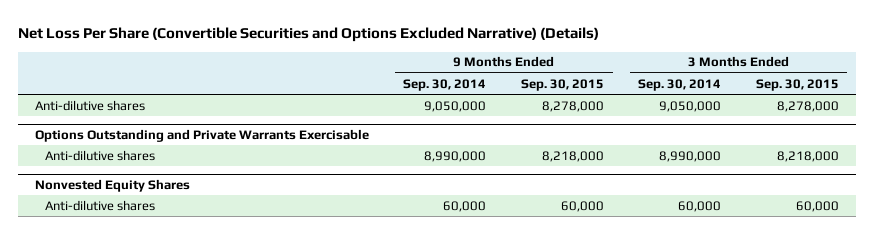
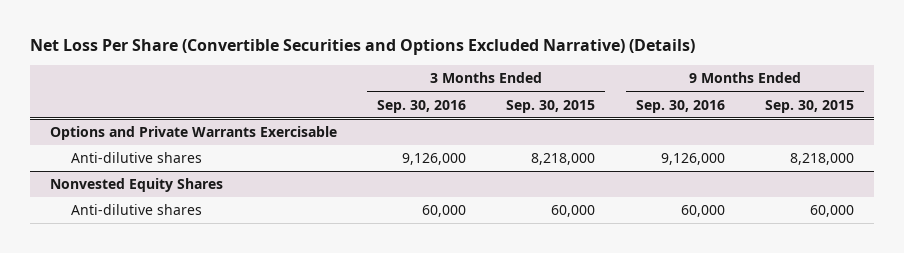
- | 9 Months Ended Sep. 30, 2014 | 9 Months Ended Sep. 30, 2015 | 3 Months Ended Sep. 30, 2014 | 3 Months Ended Sep. 30, 2015
+ | 3 Months Ended Sep. 30, 2016 | 3 Months Ended Sep. 30, 2015 | 9 Months Ended Sep. 30, 2016 | 9 Months Ended Sep. 30, 2015
- Anti-dilutive shares | 9,050,000 | 8,278,000 | 9,050,000 | 8,278,000
- Options Outstanding and Private Warrants Exercisable
+ Options and Private Warrants Exercisable

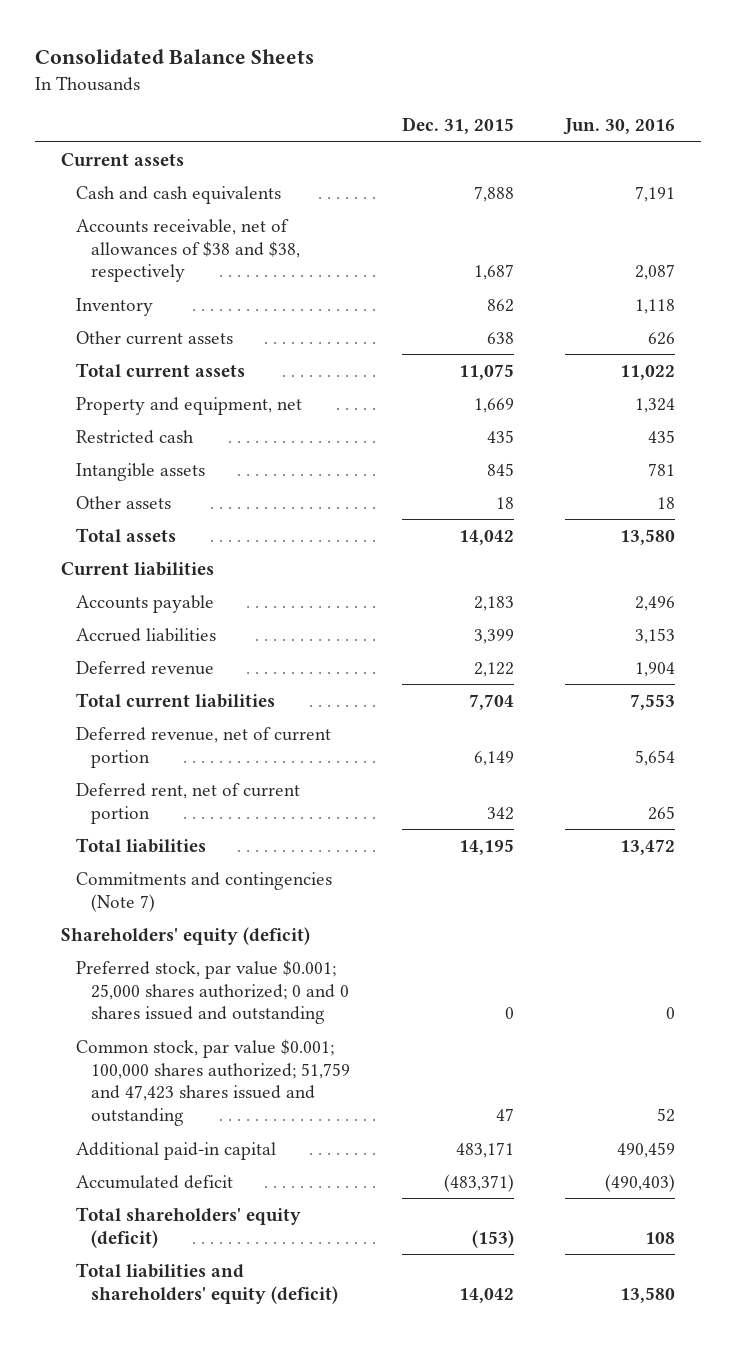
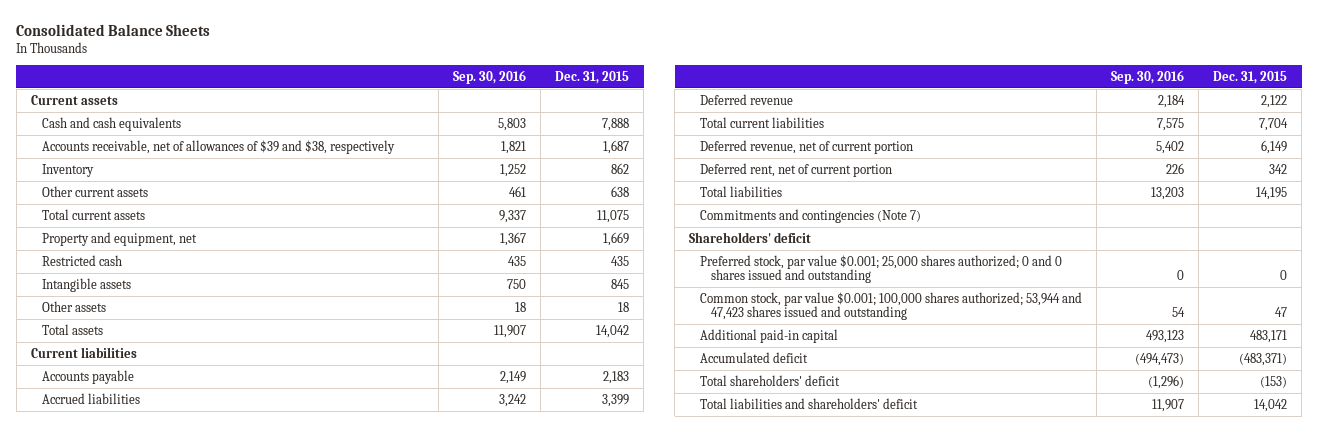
- | Dec. 31, 2015 | Jun. 30, 2016
+ | Sep. 30, 2016 | Dec. 31, 2015
- Accounts receivable, net of allowances of $38 and $38, respectively | 1,687 | 2,087
+ Accounts receivable, net of allowances of $39 and $38, respectively | 1,821 | 1,687
- Shareholders' equity (deficit)
+ Shareholders' deficit
- Common stock, par value $0.001; 100,000 shares authorized; 51,759 and 47,423 shares issued and outstanding | 47 | 52
+ Common stock, par value $0.001; 100,000 shares authorized; 53,944 and 47,423 shares issued and outstanding | 54 | 47
- Total shareholders' equity (deficit) | (153) | 108
- Total liabilities and shareholders' equity (deficit) | 14,042 | 13,580
+ Total shareholders' deficit | (1,296) | (153)
+ Total liabilities and shareholders' deficit | 11,907 | 14,042

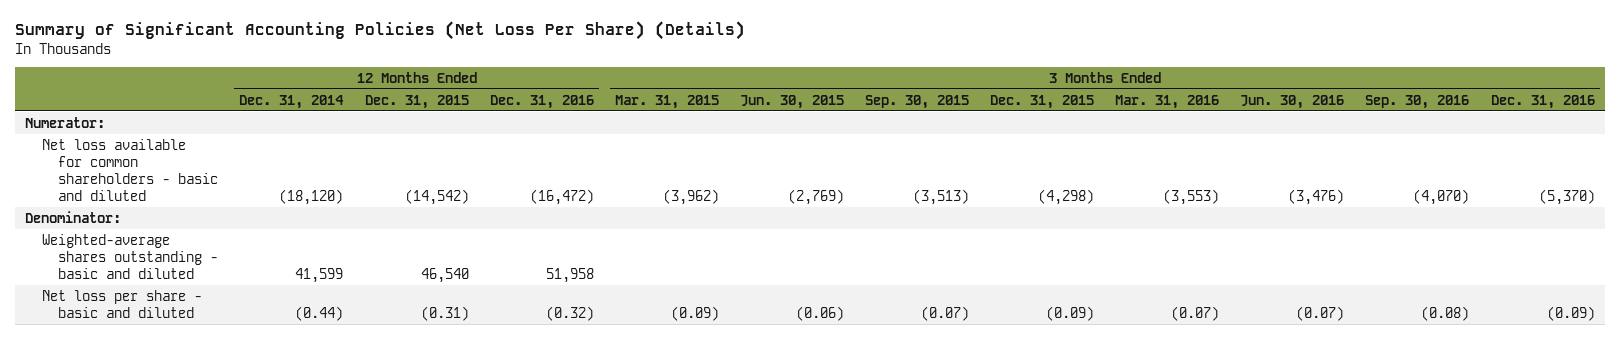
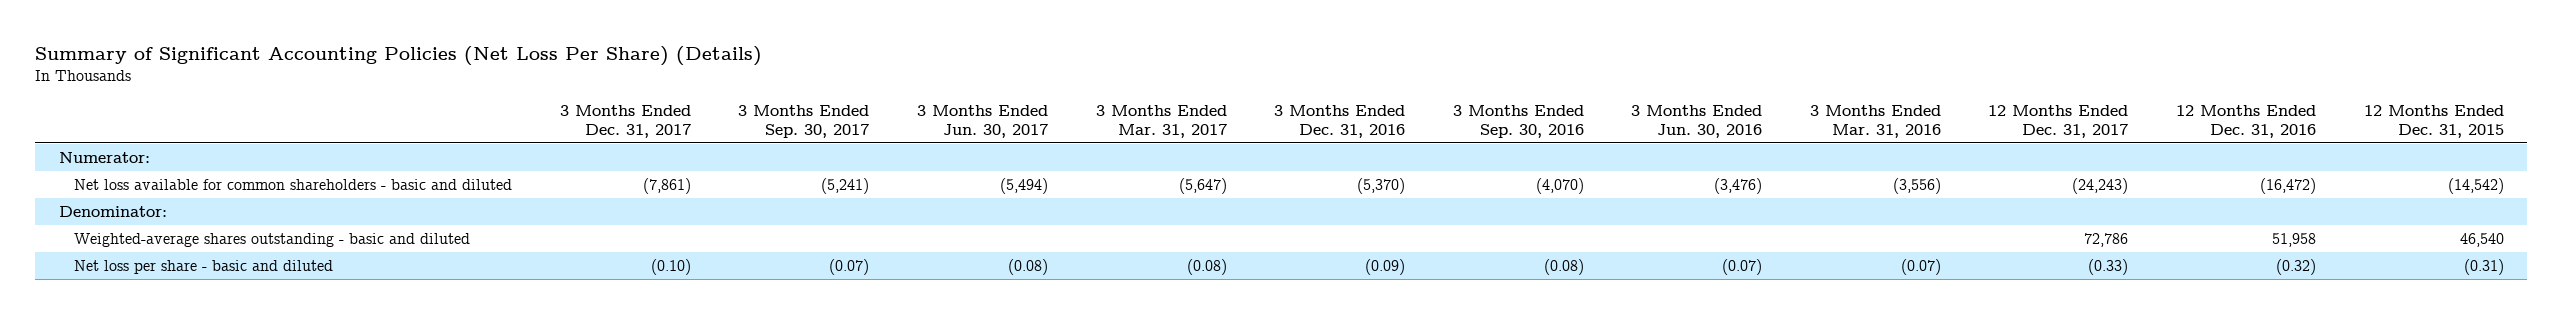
- | 12 Months Ended Dec. 31, 2014 | 12 Months Ended Dec. 31, 2015 | 12 Months Ended Dec. 31, 2016 | 3 Months Ended Mar. 31, 2015 | 3 Months Ended Jun. 30, 2015 | 3 Months Ended Sep. 30, 2015 | 3 Months Ended Dec. 31, 2015 | 3 Months Ended Mar. 31, 2016 | 3 Months Ended Jun. 30, 2016 | 3 Months Ended Sep. 30, 2016 | 3 Months Ended Dec. 31, 2016
+ | 3 Months Ended Dec. 31, 2017 | 3 Months Ended Sep. 30, 2017 | 3 Months Ended Jun. 30, 2017 | 3 Months Ended Mar. 31, 2017 | 3 Months Ended Dec. 31, 2016 | 3 Months Ended Sep. 30, 2016 | 3 Months Ended Jun. 30, 2016 | 3 Months Ended Mar. 31, 2016 | 12 Months Ended Dec. 31, 2017 | 12 Months Ended Dec. 31, 2016 | 12 Months Ended Dec. 31, 2015
- Net loss available for common shareholders - basic and diluted | (18,120) | (14,542) | (16,472) | (3,962) | (2,769) | (3,513) | (4,298) | (3,553) | (3,476) | (4,070) | (5,370)
+ Net loss available for common shareholders - basic and diluted | (7,861) | (5,241) | (5,494) | (5,647) | (5,370) | (4,070) | (3,476) | (3,556) | (24,243) | (16,472) | (14,542)

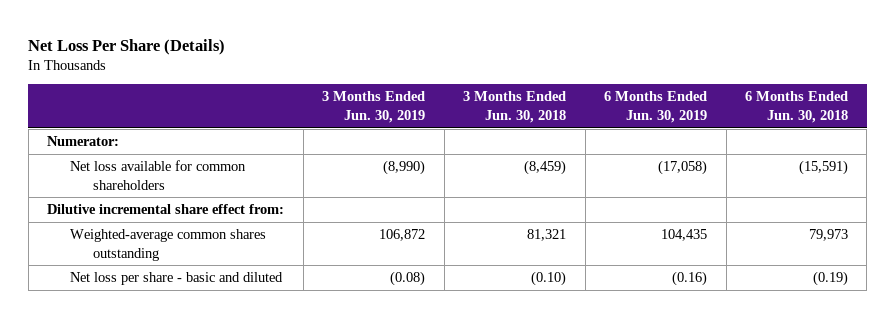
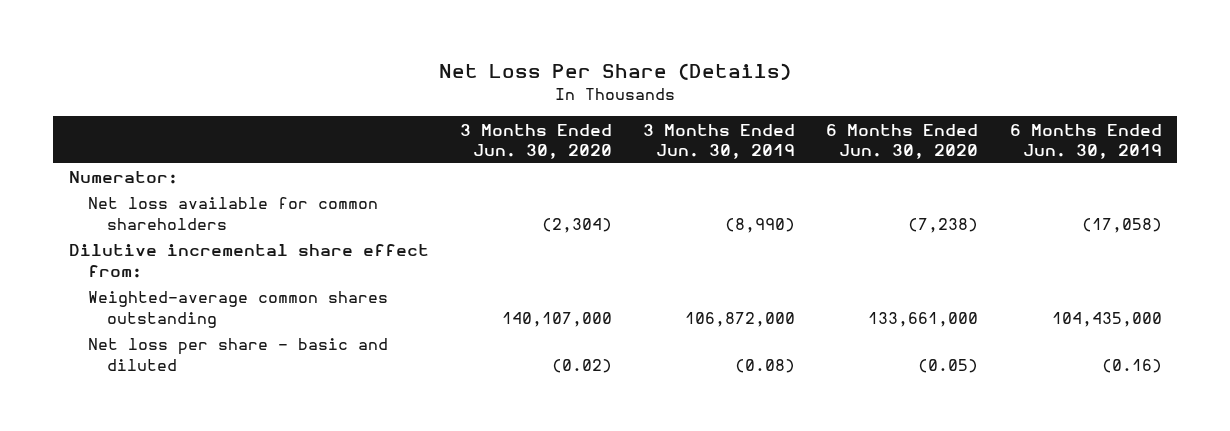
- | 3 Months Ended Jun. 30, 2019 | 3 Months Ended Jun. 30, 2018 | 6 Months Ended Jun. 30, 2019 | 6 Months Ended Jun. 30, 2018
+ | 3 Months Ended Jun. 30, 2020 | 3 Months Ended Jun. 30, 2019 | 6 Months Ended Jun. 30, 2020 | 6 Months Ended Jun. 30, 2019
- Weighted-average common shares outstanding | 106,872 | 81,321 | 104,435 | 79,973
+ Weighted-average common shares outstanding | 140,107,000 | 106,872,000 | 133,661,000 | 104,435,000

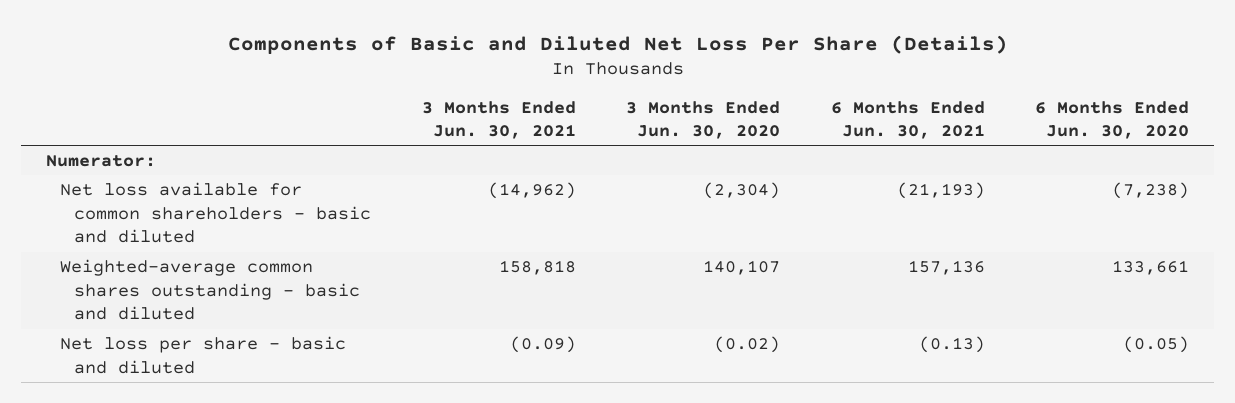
- Net Loss Per Share (Details)
+ Components of Basic and Diluted Net Loss Per Share (Details)
- | 3 Months Ended Jun. 30, 2020 | 3 Months Ended Jun. 30, 2019 | 6 Months Ended Jun. 30, 2020 | 6 Months Ended Jun. 30, 2019
+ | 3 Months Ended Jun. 30, 2021 | 3 Months Ended Jun. 30, 2020 | 6 Months Ended Jun. 30, 2021 | 6 Months Ended Jun. 30, 2020
- Net loss available for common shareholders | (2,304) | (8,990) | (7,238) | (17,058)
- Dilutive incremental share effect from:
- Weighted-average common shares outstanding | 140,107,000 | 106,872,000 | 133,661,000 | 104,435,000
+ Net loss available for common shareholders - basic and diluted | (14,962) | (2,304) | (21,193) | (7,238)
+ Weighted-average common shares outstanding - basic and diluted | 158,818 | 140,107 | 157,136 | 133,661

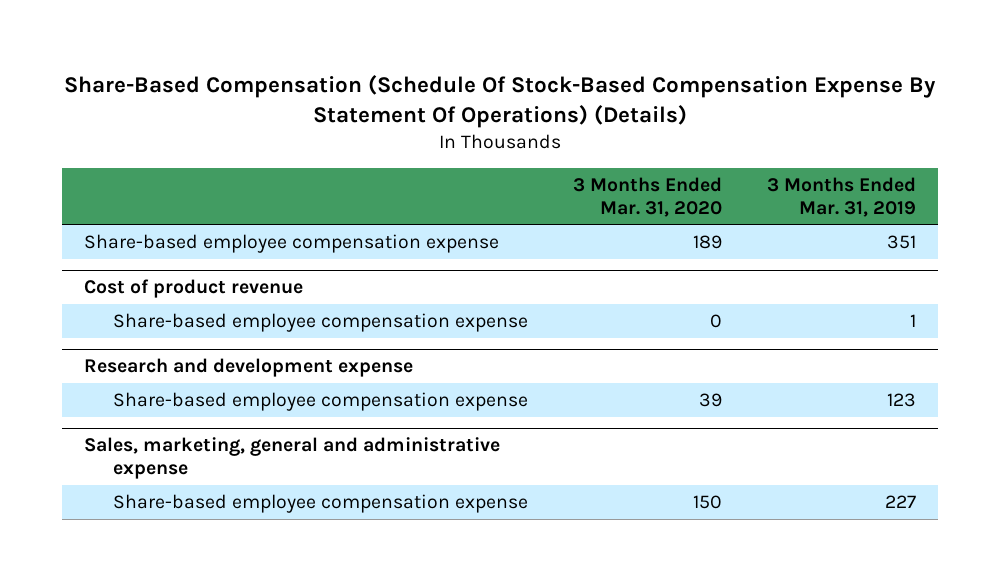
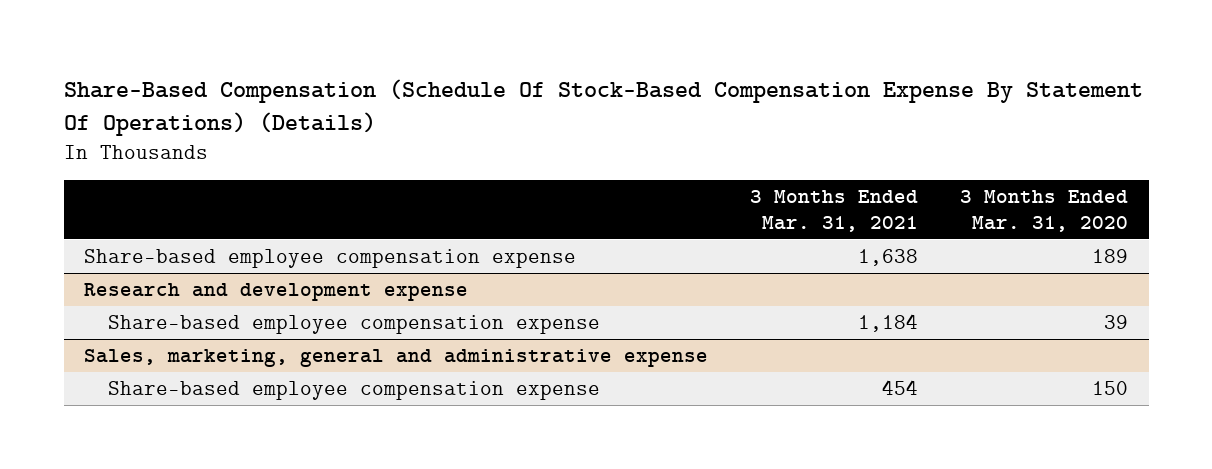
- | 3 Months Ended Mar. 31, 2020 | 3 Months Ended Mar. 31, 2019
+ | 3 Months Ended Mar. 31, 2021 | 3 Months Ended Mar. 31, 2020
- Cost of product revenue
- Share-based employee compensation expense | 0 | 1

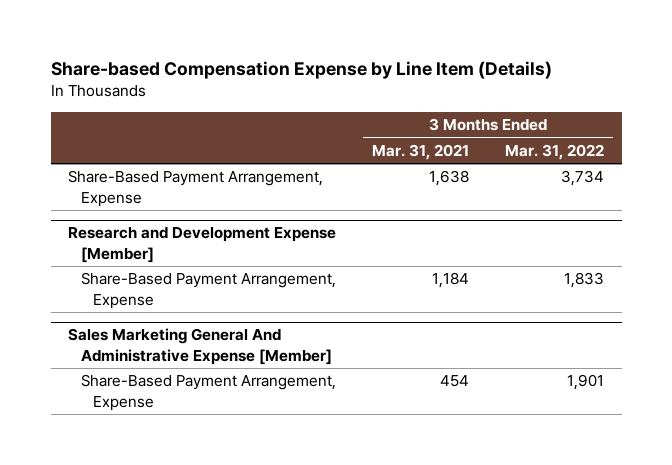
- Share-Based Compensation (Schedule Of Stock-Based Compensation Expense By Statement Of Operations) (Details)
+ Share-based Compensation Expense by Line Item (Details)
- | 3 Months Ended Mar. 31, 2021 | 3 Months Ended Mar. 31, 2020
+ | 3 Months Ended Mar. 31, 2021 | 3 Months Ended Mar. 31, 2022
- Share-based employee compensation expense | 1,638 | 189
- Research and development expense
- Share-based employee compensation expense | 1,184 | 39
- Sales, marketing, general and administrative expense
- Share-based employee compensation expense | 454 | 150
+ Share-Based Payment Arrangement, Expense | 1,638 | 3,734
+ Research and Development Expense [Member]
+ Share-Based Payment Arrangement, Expense | 1,184 | 1,833
+ Sales Marketing General And Administrative Expense [Member]
+ Share-Based Payment Arrangement, Expense | 454 | 1,901

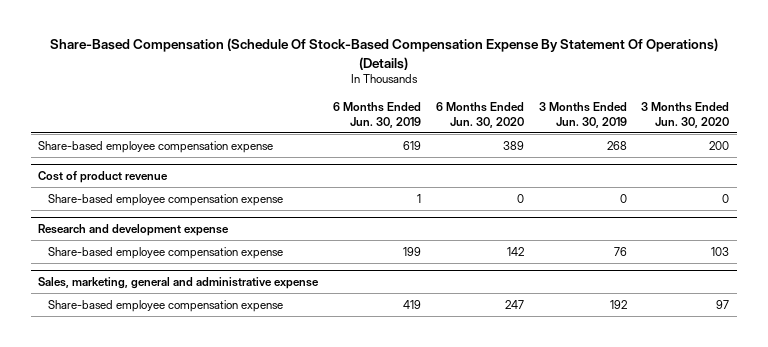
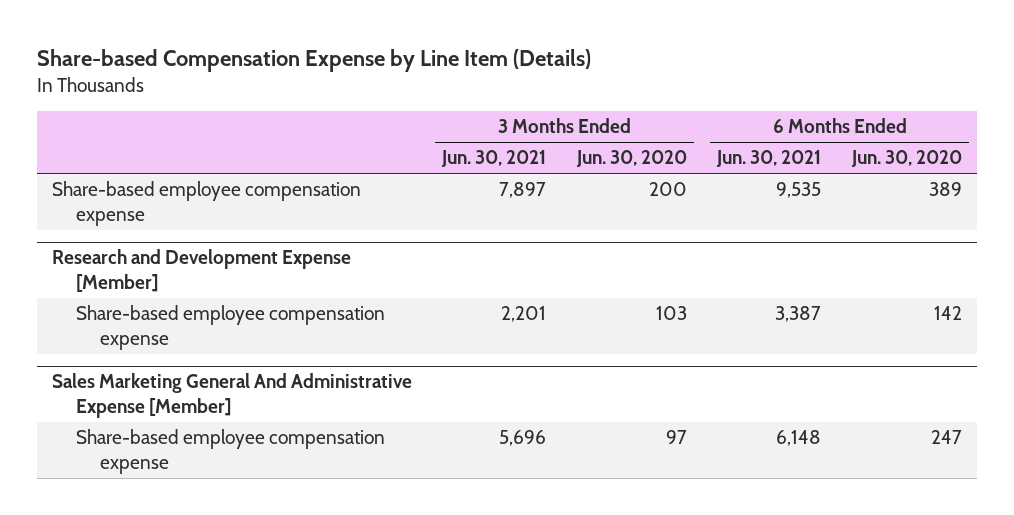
- Share-Based Compensation (Schedule Of Stock-Based Compensation Expense By Statement Of Operations) (Details)
+ Share-based Compensation Expense by Line Item (Details)
- | 6 Months Ended Jun. 30, 2019 | 6 Months Ended Jun. 30, 2020 | 3 Months Ended Jun. 30, 2019 | 3 Months Ended Jun. 30, 2020
+ | 3 Months Ended Jun. 30, 2021 | 3 Months Ended Jun. 30, 2020 | 6 Months Ended Jun. 30, 2021 | 6 Months Ended Jun. 30, 2020
- Cost of product revenue
- Share-based employee compensation expense | 1 | 0 | 0 | 0
- Research and development expense
+ Research and Development Expense [Member]
- Sales, marketing, general and administrative expense
+ Sales Marketing General And Administrative Expense [Member]

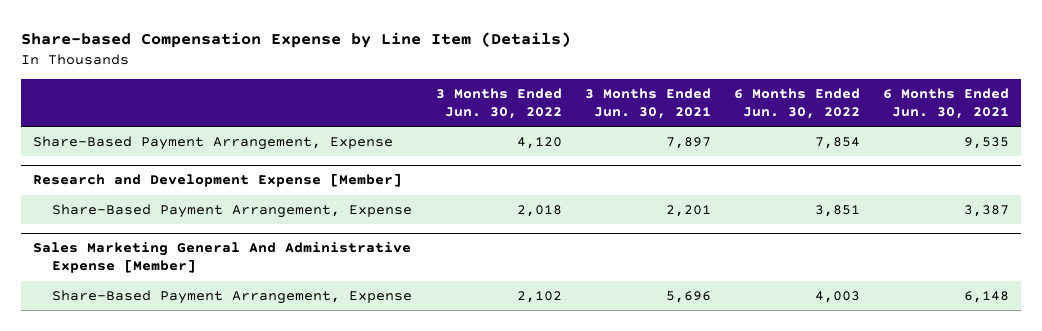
- | 3 Months Ended Jun. 30, 2021 | 3 Months Ended Jun. 30, 2020 | 6 Months Ended Jun. 30, 2021 | 6 Months Ended Jun. 30, 2020
+ | 3 Months Ended Jun. 30, 2022 | 3 Months Ended Jun. 30, 2021 | 6 Months Ended Jun. 30, 2022 | 6 Months Ended Jun. 30, 2021
- Share-based employee compensation expense | 7,897 | 200 | 9,535 | 389
+ Share-Based Payment Arrangement, Expense | 4,120 | 7,897 | 7,854 | 9,535
@ Research and Development Expense [Member]
- Share-based employee compensation expense | 2,201 | 103 | 3,387 | 142
+ Share-Based Payment Arrangement, Expense | 2,018 | 2,201 | 3,851 | 3,387
@ Sales Marketing General And Administrative Expense [Member]
- Share-based employee compensation expense | 5,696 | 97 | 6,148 | 247
+ Share-Based Payment Arrangement, Expense | 2,102 | 5,696 | 4,003 | 6,148

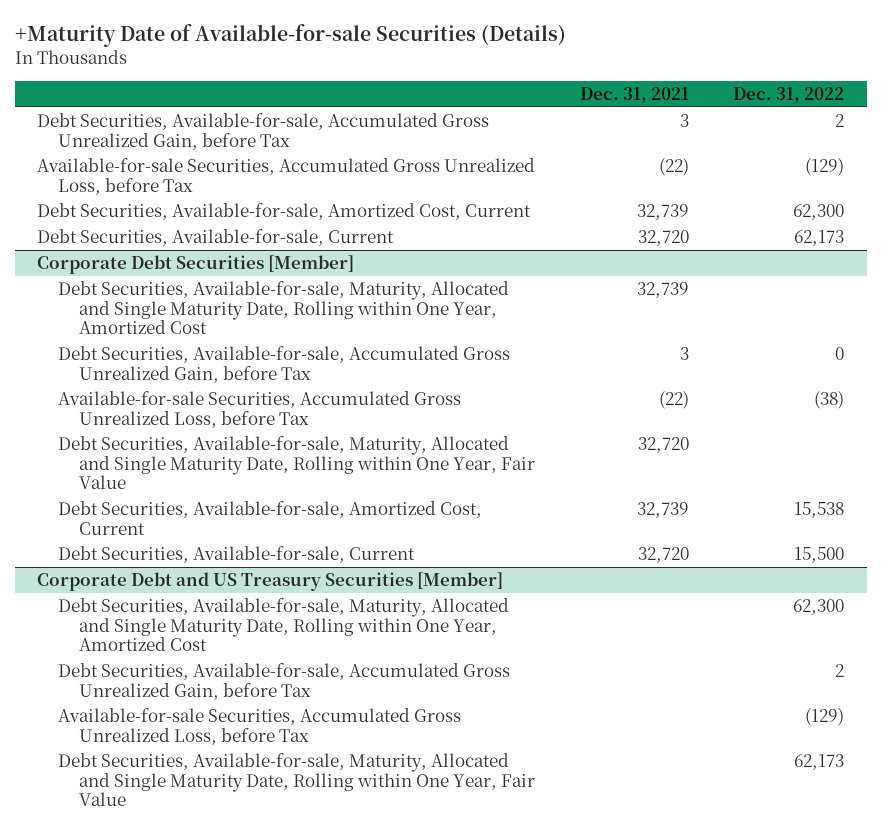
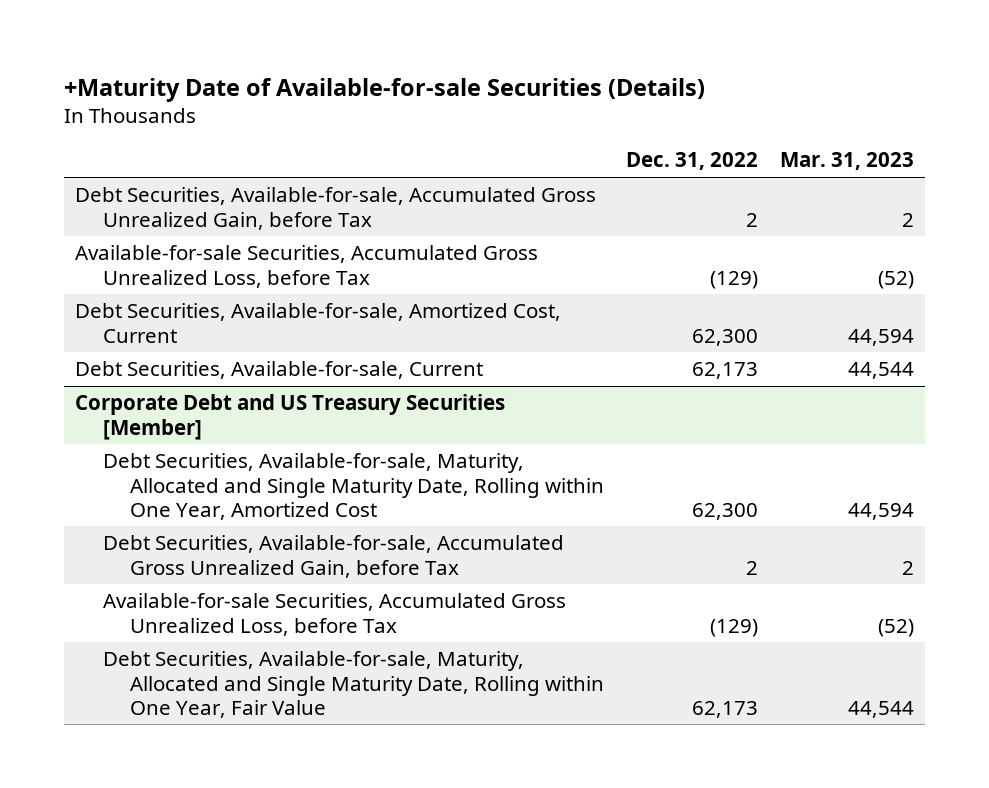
- | Dec. 31, 2021 | Dec. 31, 2022
+ | Dec. 31, 2022 | Mar. 31, 2023
- Corporate Debt Securities [Member]
- Debt Securities, Available-for-sale, Maturity, Allocated and Single Maturity Date, Rolling within One Year, Amortized Cost | 32,739 |
- Debt Securities, Available-for-sale, Accumulated Gross Unrealized Gain, before Tax | 3 | 0
- Available-for-sale Securities, Accumulated Gross Unrealized Loss, before Tax | (22) | (38)
- Debt Securities, Available-for-sale, Maturity, Allocated and Single Maturity Date, Rolling within One Year, Fair Value | 32,720 |
- Debt Securities, Available-for-sale, Amortized Cost, Current | 32,739 | 15,538
- Debt Securities, Available-for-sale, Current | 32,720 | 15,500

